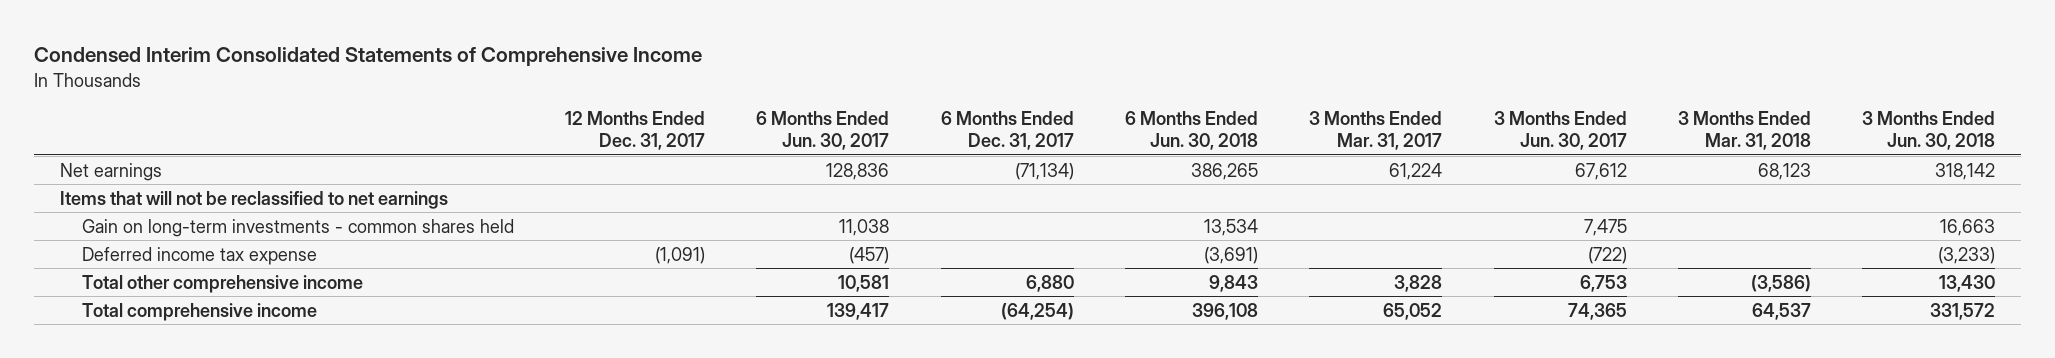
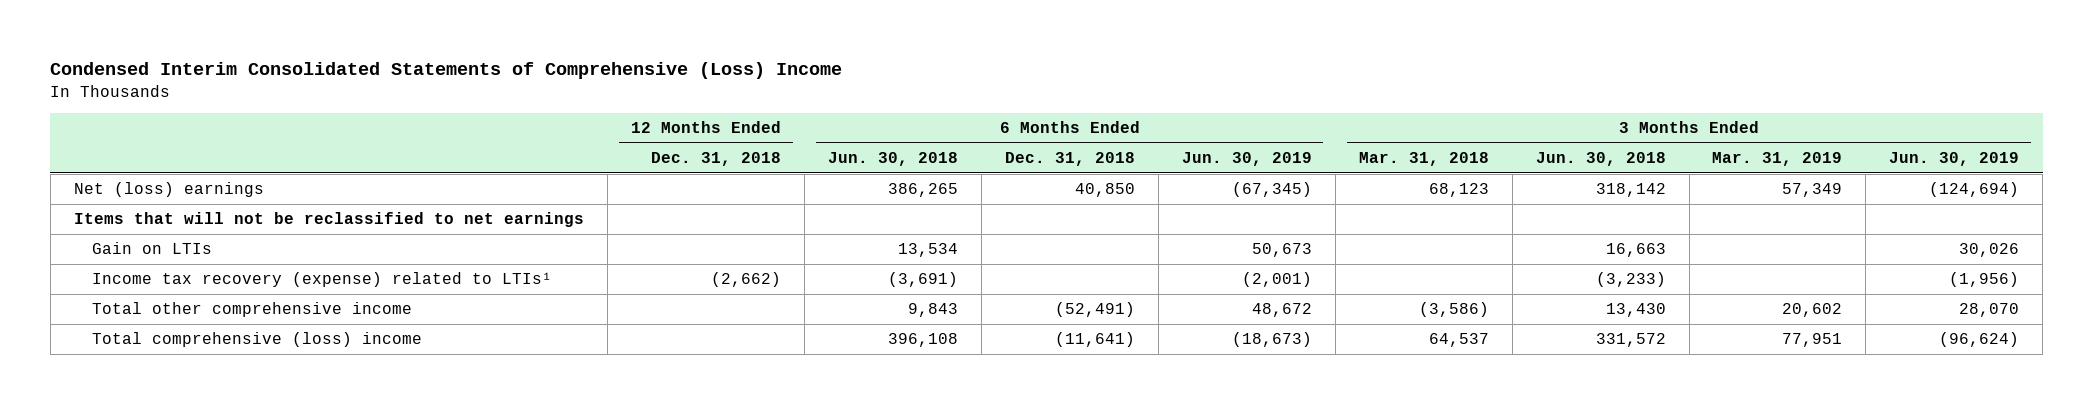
- Condensed Interim Consolidated Statements of Comprehensive Income
+ Condensed Interim Consolidated Statements of Comprehensive (Loss) Income
- | 12 Months Ended Dec. 31, 2017 | 6 Months Ended Jun. 30, 2017 | 6 Months Ended Dec. 31, 2017 | 6 Months Ended Jun. 30, 2018 | 3 Months Ended Mar. 31, 2017 | 3 Months Ended Jun. 30, 2017 | 3 Months Ended Mar. 31, 2018 | 3 Months Ended Jun. 30, 2018
+ | 12 Months Ended Dec. 31, 2018 | 6 Months Ended Jun. 30, 2018 | 6 Months Ended Dec. 31, 2018 | 6 Months Ended Jun. 30, 2019 | 3 Months Ended Mar. 31, 2018 | 3 Months Ended Jun. 30, 2018 | 3 Months Ended Mar. 31, 2019 | 3 Months Ended Jun. 30, 2019
- Net earnings | | 128,836 | (71,134) | 386,265 | 61,224 | 67,612 | 68,123 | 318,142
+ Net (loss) earnings | | 386,265 | 40,850 | (67,345) | 68,123 | 318,142 | 57,349 | (124,694)
- Gain on long-term investments - common shares held | | 11,038 | | 13,534 | | 7,475 | | 16,663
- Deferred income tax expense | (1,091) | (457) | | (3,691) | | (722) | | (3,233)
+ Gain on LTIs | | 13,534 | | 50,673 | | 16,663 | | 30,026
+ Income tax recovery (expense) related to LTIs¹ | (2,662) | (3,691) | | (2,001) | | (3,233) | | (1,956)
- Total comprehensive income | | 139,417 | (64,254) | 396,108 | 65,052 | 74,365 | 64,537 | 331,572
+ Total comprehensive (loss) income | | 396,108 | (11,641) | (18,673) | 64,537 | 331,572 | 77,951 | (96,624)

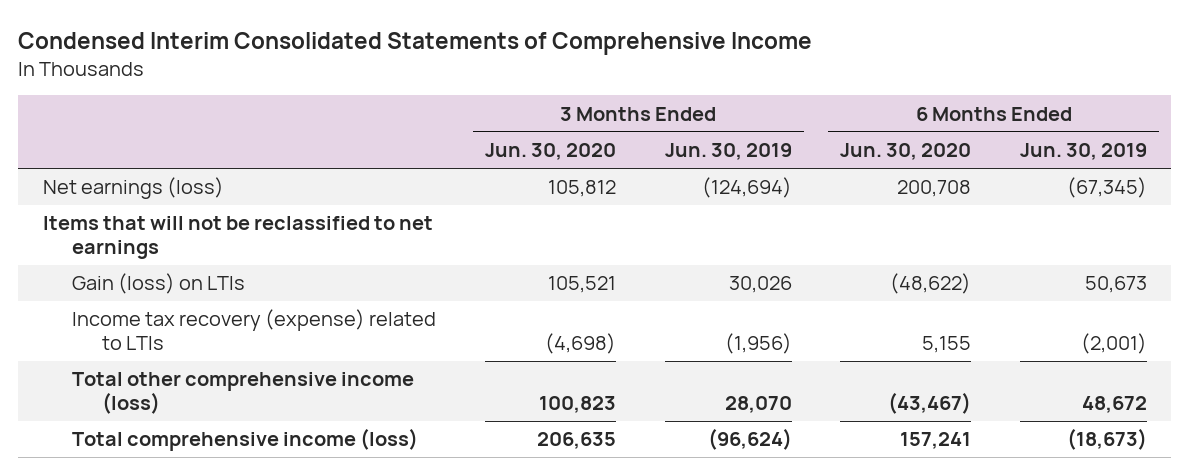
- Condensed Interim Consolidated Statements of Comprehensive (Loss) Income
+ Condensed Interim Consolidated Statements of Comprehensive Income
- | 12 Months Ended Dec. 31, 2018 | 6 Months Ended Jun. 30, 2018 | 6 Months Ended Dec. 31, 2018 | 6 Months Ended Jun. 30, 2019 | 3 Months Ended Mar. 31, 2018 | 3 Months Ended Jun. 30, 2018 | 3 Months Ended Mar. 31, 2019 | 3 Months Ended Jun. 30, 2019
+ | 3 Months Ended Jun. 30, 2020 | 3 Months Ended Jun. 30, 2019 | 6 Months Ended Jun. 30, 2020 | 6 Months Ended Jun. 30, 2019
- Net (loss) earnings | | 386,265 | 40,850 | (67,345) | 68,123 | 318,142 | 57,349 | (124,694)
+ Net earnings (loss) | 105,812 | (124,694) | 200,708 | (67,345)
- Gain on LTIs | | 13,534 | | 50,673 | | 16,663 | | 30,026
- Income tax recovery (expense) related to LTIs¹ | (2,662) | (3,691) | | (2,001) | | (3,233) | | (1,956)
- Total other comprehensive income | | 9,843 | (52,491) | 48,672 | (3,586) | 13,430 | 20,602 | 28,070
- Total comprehensive (loss) income | | 396,108 | (11,641) | (18,673) | 64,537 | 331,572 | 77,951 | (96,624)
+ Gain (loss) on LTIs | 105,521 | 30,026 | (48,622) | 50,673
+ Income tax recovery (expense) related to LTIs | (4,698) | (1,956) | 5,155 | (2,001)
+ Total other comprehensive income (loss) | 100,823 | 28,070 | (43,467) | 48,672
+ Total comprehensive income (loss) | 206,635 | (96,624) | 157,241 | (18,673)

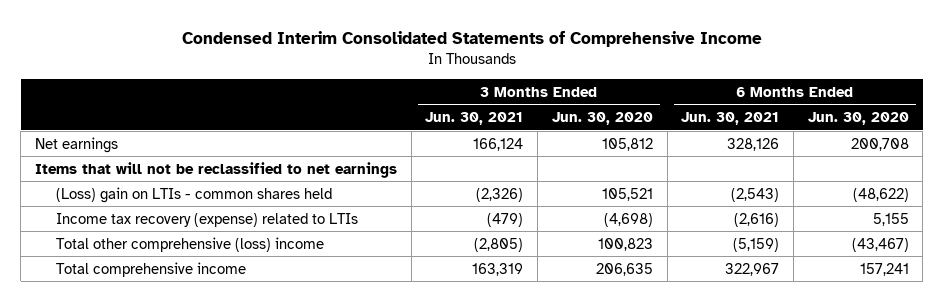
- | 3 Months Ended Jun. 30, 2020 | 3 Months Ended Jun. 30, 2019 | 6 Months Ended Jun. 30, 2020 | 6 Months Ended Jun. 30, 2019
+ | 3 Months Ended Jun. 30, 2021 | 3 Months Ended Jun. 30, 2020 | 6 Months Ended Jun. 30, 2021 | 6 Months Ended Jun. 30, 2020
- Net earnings (loss) | 105,812 | (124,694) | 200,708 | (67,345)
+ Net earnings | 166,124 | 105,812 | 328,126 | 200,708
- Gain (loss) on LTIs | 105,521 | 30,026 | (48,622) | 50,673
+ (Loss) gain on LTIs - common shares held | (2,326) | 105,521 | (2,543) | (48,622)
- Total other comprehensive income (loss) | 100,823 | 28,070 | (43,467) | 48,672
- Total comprehensive income (loss) | 206,635 | (96,624) | 157,241 | (18,673)
+ Total other comprehensive (loss) income | (2,805) | 100,823 | (5,159) | (43,467)
+ Total comprehensive income | 163,319 | 206,635 | 322,967 | 157,241

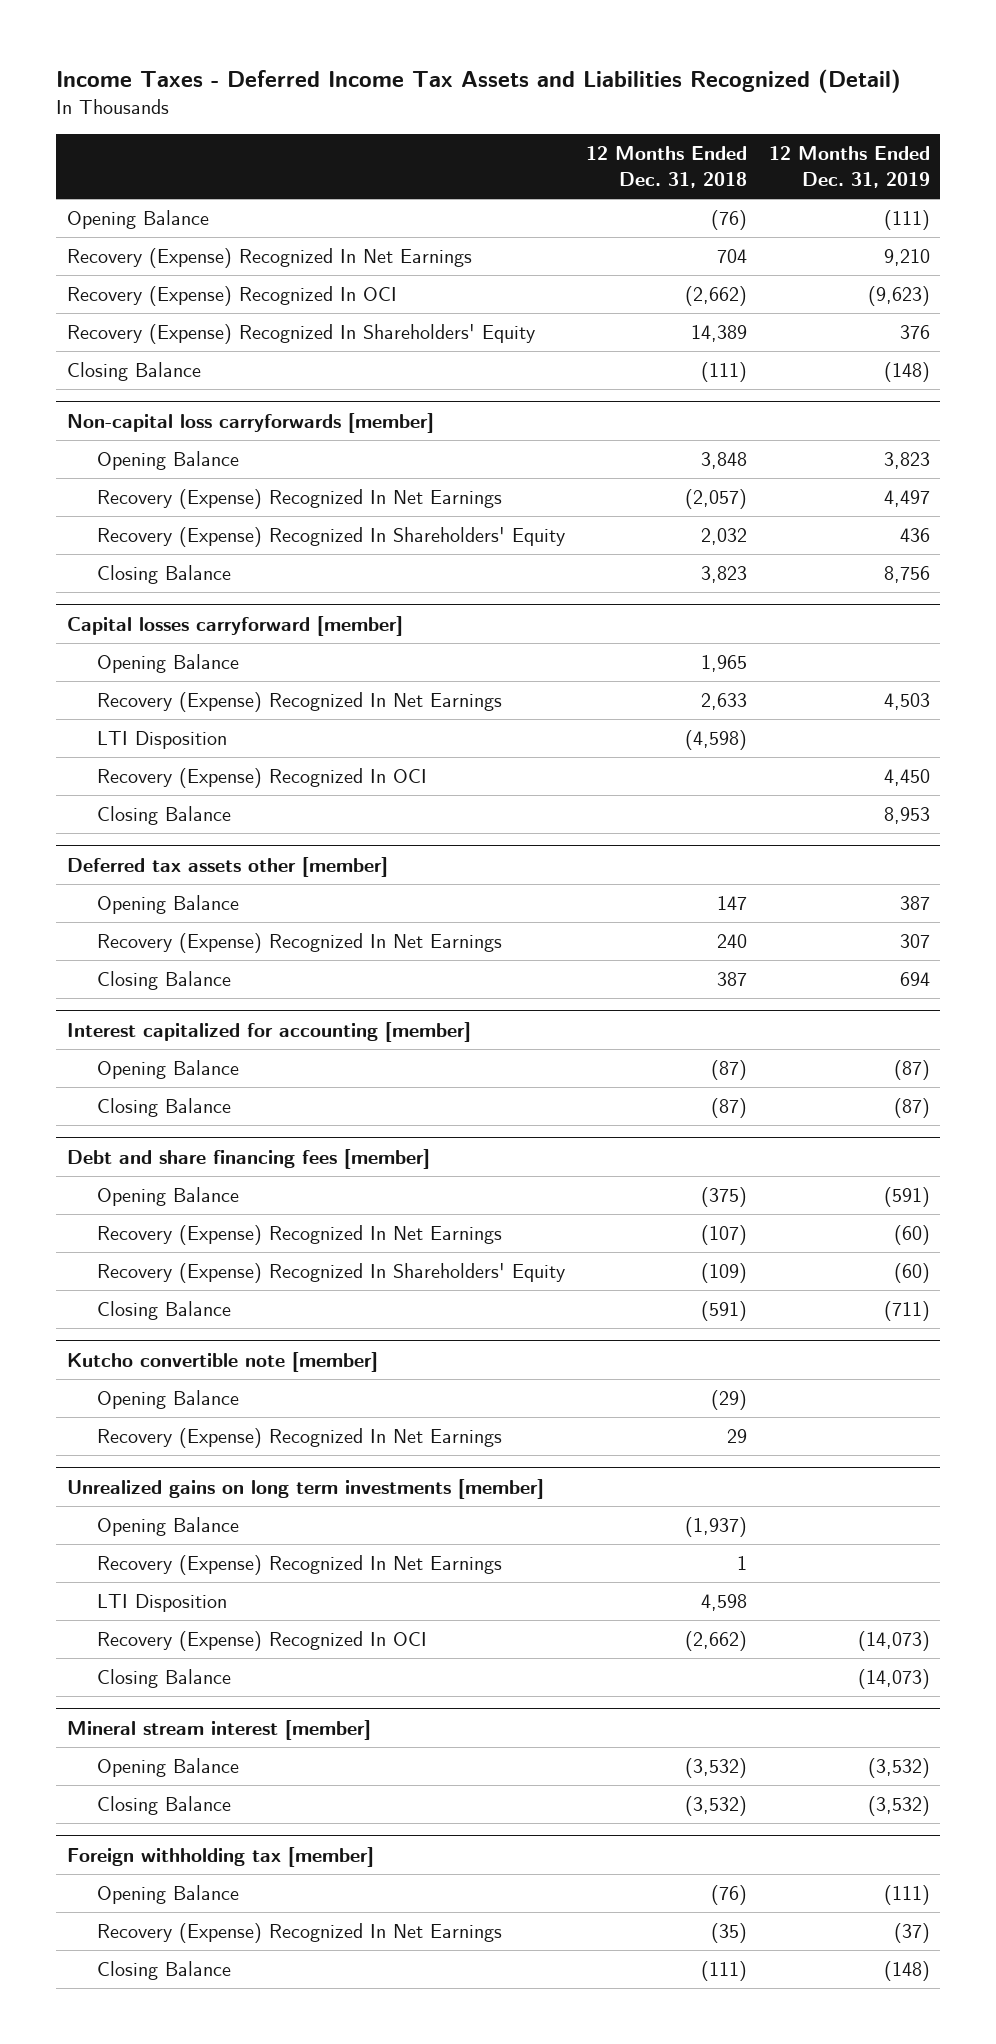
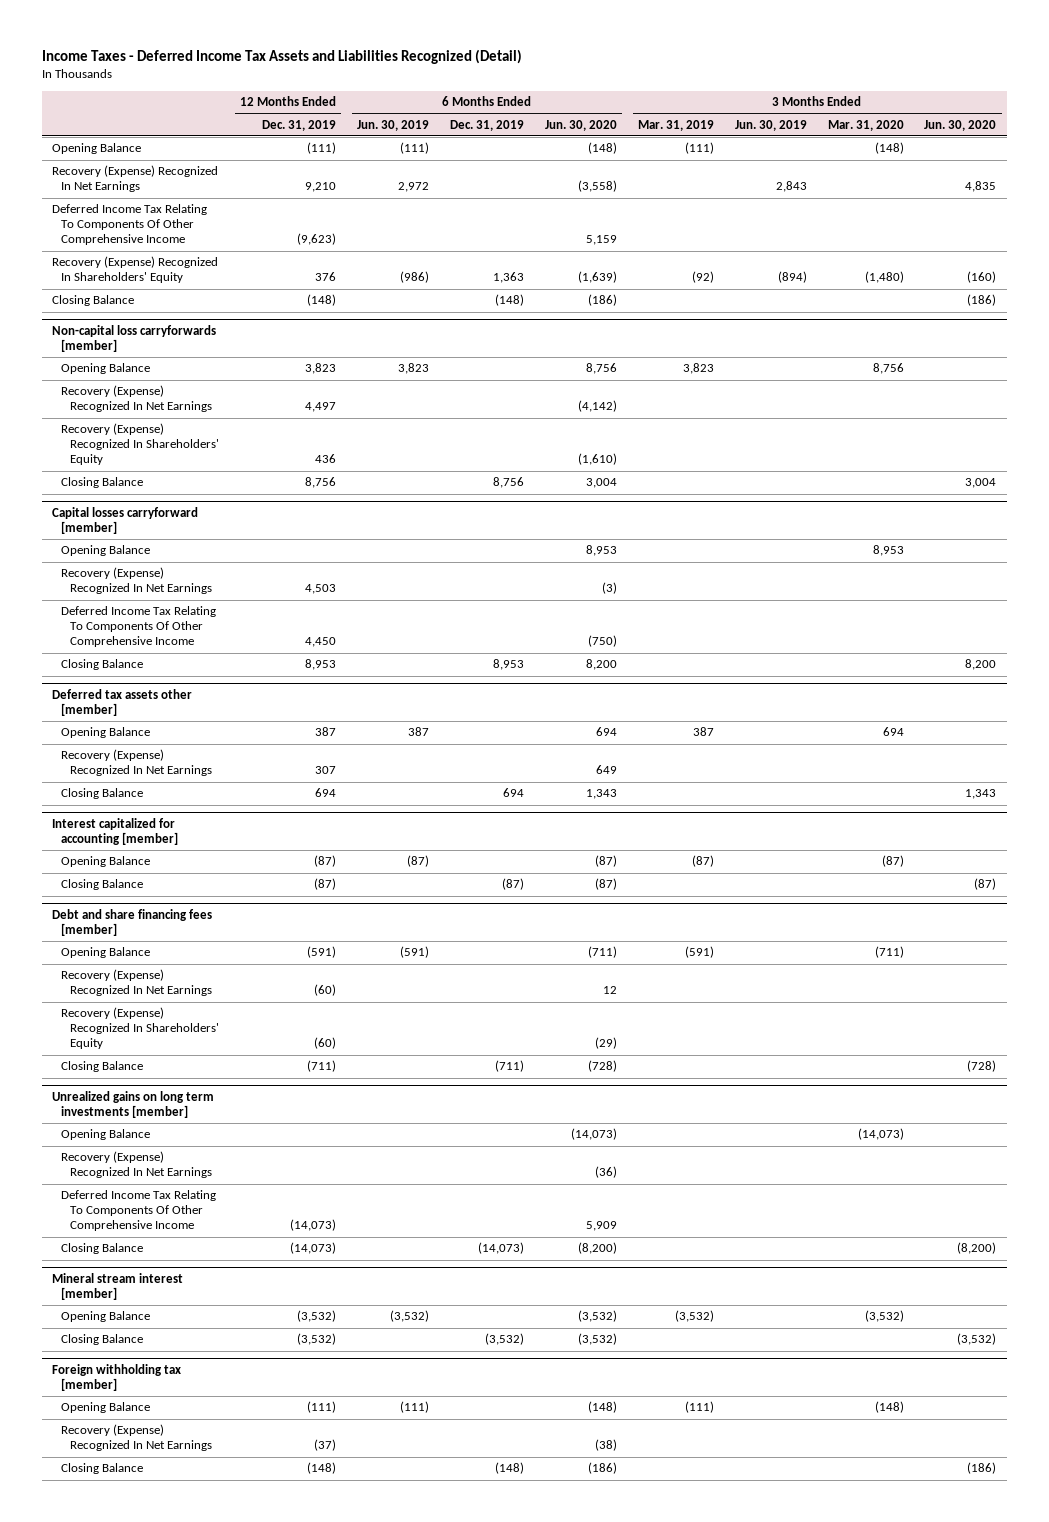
- | 12 Months Ended Dec. 31, 2018 | 12 Months Ended Dec. 31, 2019
+ | 12 Months Ended Dec. 31, 2019 | 6 Months Ended Jun. 30, 2019 | 6 Months Ended Dec. 31, 2019 | 6 Months Ended Jun. 30, 2020 | 3 Months Ended Mar. 31, 2019 | 3 Months Ended Jun. 30, 2019 | 3 Months Ended Mar. 31, 2020 | 3 Months Ended Jun. 30, 2020
- Recovery (Expense) Recognized In OCI | (2,662) | (9,623)
+ Deferred Income Tax Relating To Components Of Other Comprehensive Income | (9,623) | | | 5,159 | | | |
@ Capital losses carryforward [member]
- LTI Disposition | (4,598) |
- Recovery (Expense) Recognized In OCI | | 4,450
+ Deferred Income Tax Relating To Components Of Other Comprehensive Income | 4,450 | | | (750) | | | |
- Kutcho convertible note [member]
- Opening Balance | (29) |
- Recovery (Expense) Recognized In Net Earnings | 29 |
@ Unrealized gains on long term investments [member]
- LTI Disposition | 4,598 |
- Recovery (Expense) Recognized In OCI | (2,662) | (14,073)
+ Deferred Income Tax Relating To Components Of Other Comprehensive Income | (14,073) | | | 5,909 | | | |

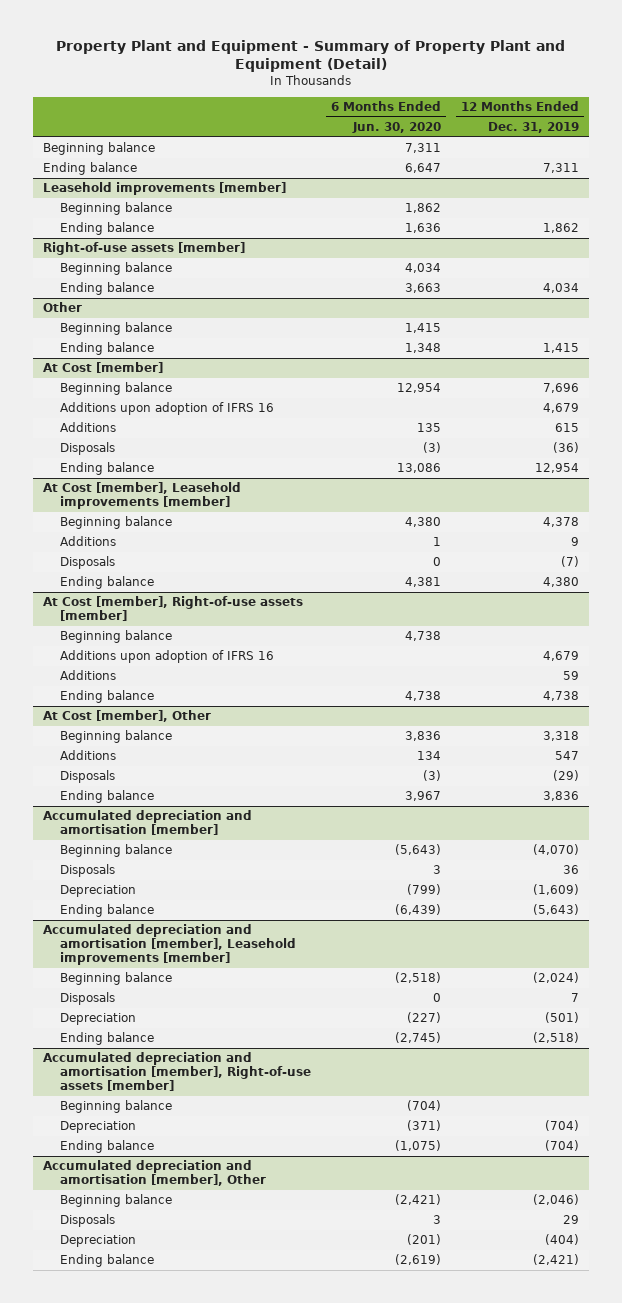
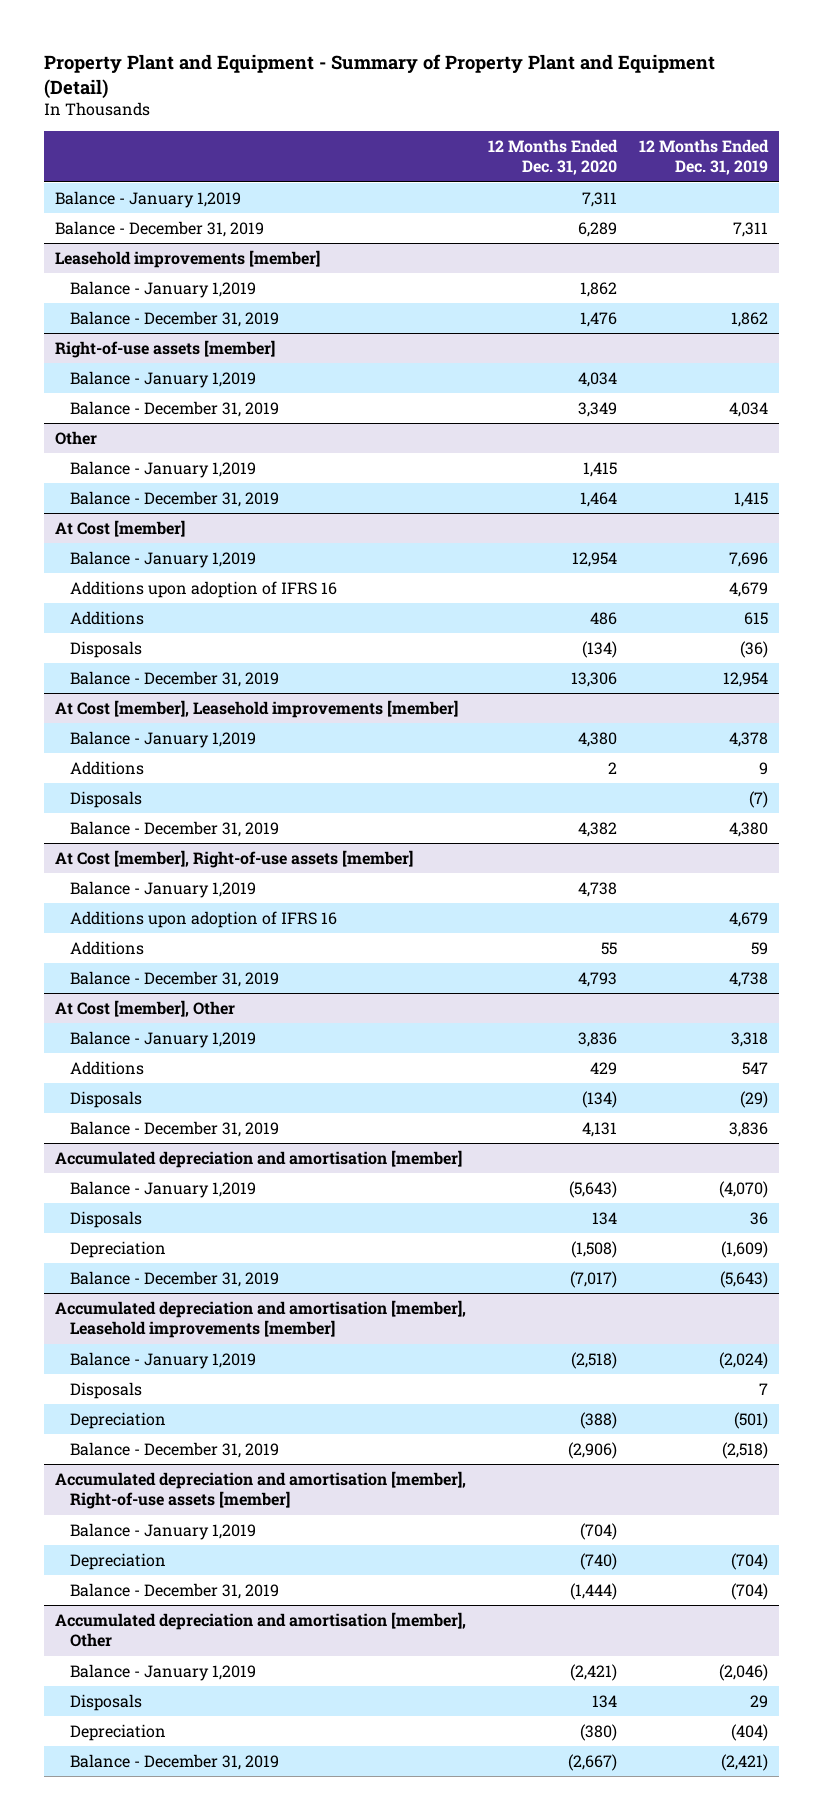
- | 6 Months Ended Jun. 30, 2020 | 12 Months Ended Dec. 31, 2019
+ | 12 Months Ended Dec. 31, 2020 | 12 Months Ended Dec. 31, 2019
- Beginning balance | 7,311 |
- Ending balance | 6,647 | 7,311
+ Balance - January 1,2019 | 7,311 |
+ Balance - December 31, 2019 | 6,289 | 7,311
@ Leasehold improvements [member]
- Beginning balance | 1,862 |
- Ending balance | 1,636 | 1,862
+ Balance - January 1,2019 | 1,862 |
+ Balance - December 31, 2019 | 1,476 | 1,862
@ Right-of-use assets [member]
- Beginning balance | 4,034 |
- Ending balance | 3,663 | 4,034
+ Balance - January 1,2019 | 4,034 |
+ Balance - December 31, 2019 | 3,349 | 4,034
@ Other
- Beginning balance | 1,415 |
- Ending balance | 1,348 | 1,415
+ Balance - January 1,2019 | 1,415 |
+ Balance - December 31, 2019 | 1,464 | 1,415
@ At Cost [member]
- Beginning balance | 12,954 | 7,696
+ Balance - January 1,2019 | 12,954 | 7,696
- Ending balance | 13,086 | 12,954
+ Balance - December 31, 2019 | 13,306 | 12,954
@ At Cost [member], Leasehold improvements [member]
- Beginning balance | 4,380 | 4,378
+ Balance - January 1,2019 | 4,380 | 4,378
- Ending balance | 4,381 | 4,380
+ Balance - December 31, 2019 | 4,382 | 4,380
@ At Cost [member], Right-of-use assets [member]
- Beginning balance | 4,738 |
+ Balance - January 1,2019 | 4,738 |
- Ending balance | 4,738 | 4,738
+ Balance - December 31, 2019 | 4,793 | 4,738
@ At Cost [member], Other
- Beginning balance | 3,836 | 3,318
+ Balance - January 1,2019 | 3,836 | 3,318
- Ending balance | 3,967 | 3,836
+ Balance - December 31, 2019 | 4,131 | 3,836
@ Accumulated depreciation and amortisation [member]
- Beginning balance | (5,643) | (4,070)
+ Balance - January 1,2019 | (5,643) | (4,070)
- Ending balance | (6,439) | (5,643)
+ Balance - December 31, 2019 | (7,017) | (5,643)
@ Accumulated depreciation and amortisation [member], Leasehold improvements [member]
- Beginning balance | (2,518) | (2,024)
+ Balance - January 1,2019 | (2,518) | (2,024)
- Ending balance | (2,745) | (2,518)
+ Balance - December 31, 2019 | (2,906) | (2,518)
@ Accumulated depreciation and amortisation [member], Right-of-use assets [member]
- Beginning balance | (704) |
+ Balance - January 1,2019 | (704) |
- Ending balance | (1,075) | (704)
+ Balance - December 31, 2019 | (1,444) | (704)
@ Accumulated depreciation and amortisation [member], Other
- Beginning balance | (2,421) | (2,046)
+ Balance - January 1,2019 | (2,421) | (2,046)
- Ending balance | (2,619) | (2,421)
+ Balance - December 31, 2019 | (2,667) | (2,421)

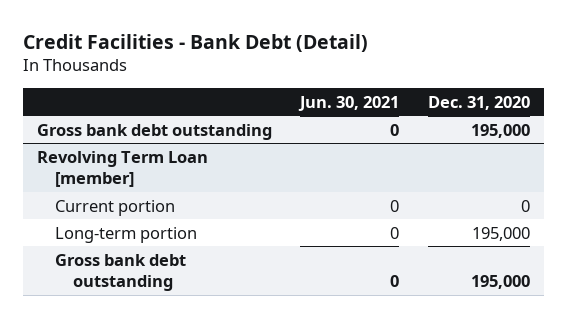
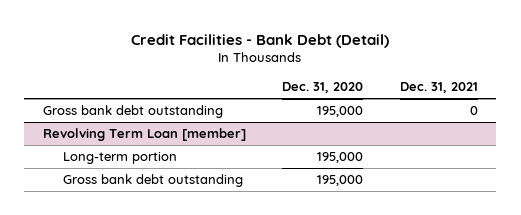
- | Jun. 30, 2021 | Dec. 31, 2020
+ | Dec. 31, 2020 | Dec. 31, 2021
@ Revolving Term Loan [member]
- Current portion | 0 | 0

